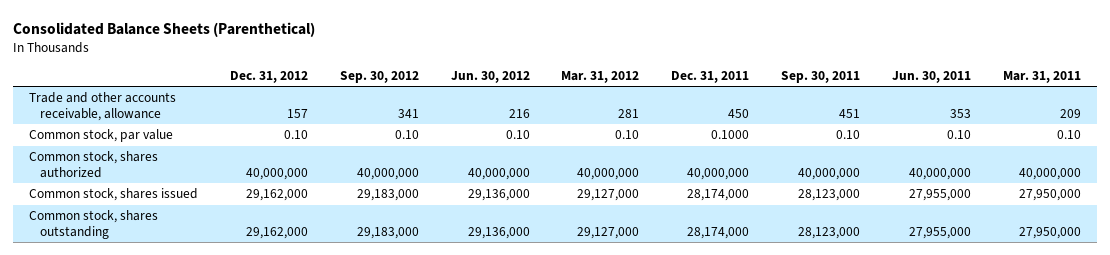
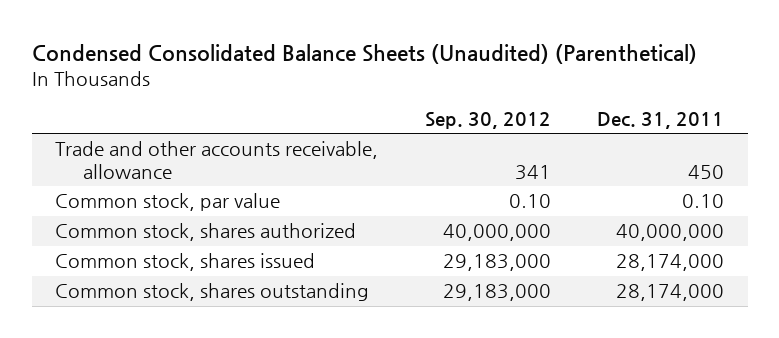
- Consolidated Balance Sheets (Parenthetical)
+ Condensed Consolidated Balance Sheets (Unaudited) (Parenthetical)
- | Dec. 31, 2012 | Sep. 30, 2012 | Jun. 30, 2012 | Mar. 31, 2012 | Dec. 31, 2011 | Sep. 30, 2011 | Jun. 30, 2011 | Mar. 31, 2011
+ | Sep. 30, 2012 | Dec. 31, 2011
- Common stock, par value | 0.10 | 0.10 | 0.10 | 0.10 | 0.1000 | 0.10 | 0.10 | 0.10
+ Common stock, par value | 0.10 | 0.10

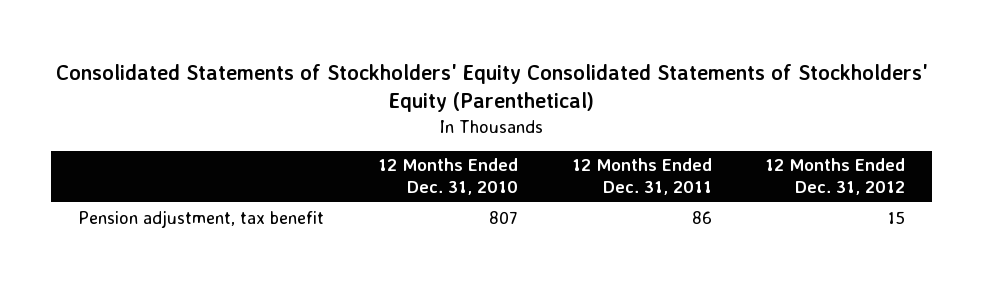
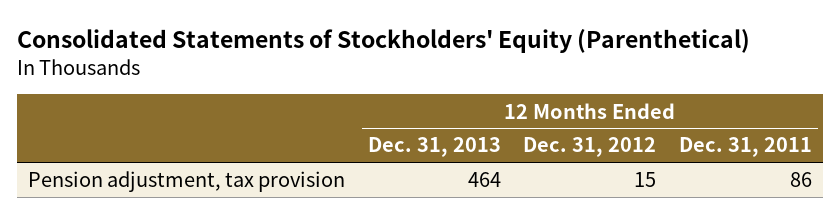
- Consolidated Statements of Stockholders' Equity Consolidated Statements of Stockholders' Equity (Parenthetical)
+ Consolidated Statements of Stockholders' Equity (Parenthetical)
- | 12 Months Ended Dec. 31, 2010 | 12 Months Ended Dec. 31, 2011 | 12 Months Ended Dec. 31, 2012
+ | 12 Months Ended Dec. 31, 2013 | 12 Months Ended Dec. 31, 2012 | 12 Months Ended Dec. 31, 2011
- Pension adjustment, tax benefit | 807 | 86 | 15
+ Pension adjustment, tax provision | 464 | 15 | 86

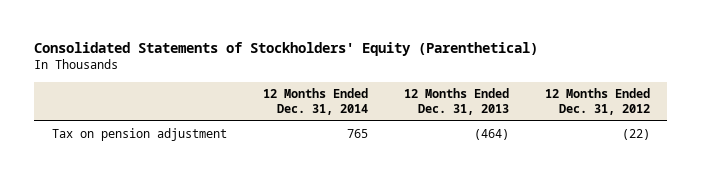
- | 12 Months Ended Dec. 31, 2013 | 12 Months Ended Dec. 31, 2012 | 12 Months Ended Dec. 31, 2011
+ | 12 Months Ended Dec. 31, 2014 | 12 Months Ended Dec. 31, 2013 | 12 Months Ended Dec. 31, 2012
- Pension adjustment, tax provision | 464 | 15 | 86
+ Tax on pension adjustment | 765 | (464) | (22)

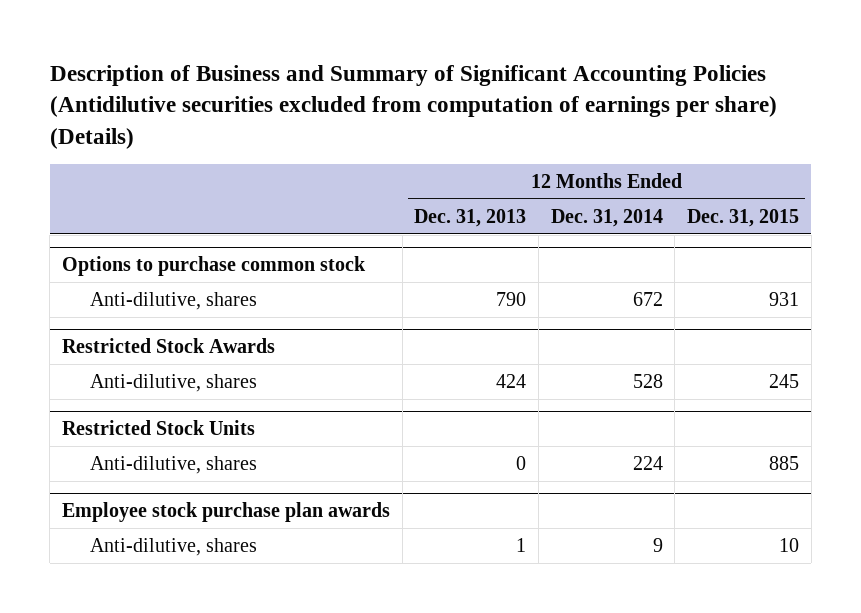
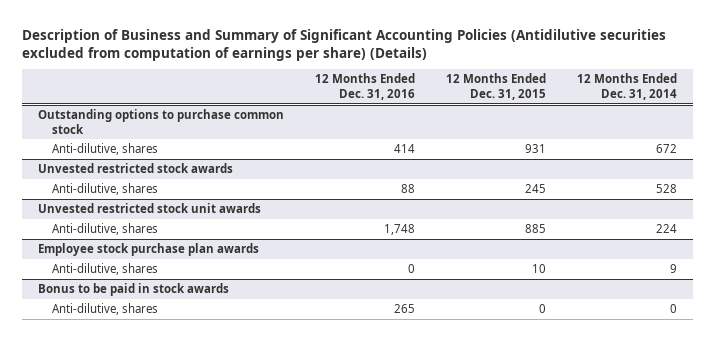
- | 12 Months Ended Dec. 31, 2013 | 12 Months Ended Dec. 31, 2014 | 12 Months Ended Dec. 31, 2015
+ | 12 Months Ended Dec. 31, 2016 | 12 Months Ended Dec. 31, 2015 | 12 Months Ended Dec. 31, 2014
- Options to purchase common stock
+ Outstanding options to purchase common stock
- Restricted Stock Awards
+ Unvested restricted stock awards
- Restricted Stock Units
+ Unvested restricted stock unit awards
+ Bonus to be paid in stock awards
+ Anti-dilutive, shares | 265 | 0 | 0

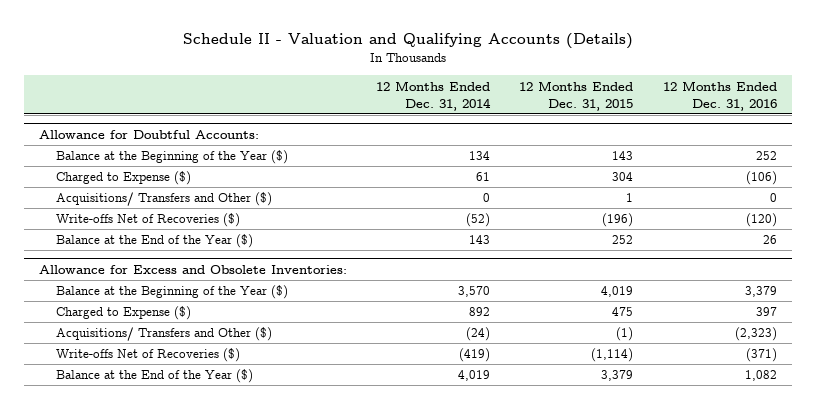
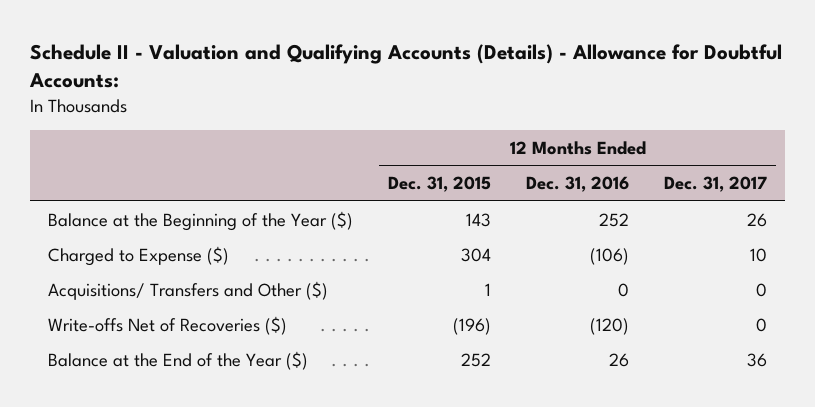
- Schedule II - Valuation and Qualifying Accounts (Details)
+ Schedule II - Valuation and Qualifying Accounts (Details) - Allowance for Doubtful Accounts:
- | 12 Months Ended Dec. 31, 2014 | 12 Months Ended Dec. 31, 2015 | 12 Months Ended Dec. 31, 2016
+ | 12 Months Ended Dec. 31, 2015 | 12 Months Ended Dec. 31, 2016 | 12 Months Ended Dec. 31, 2017
- Allowance for Doubtful Accounts:
- Allowance for Excess and Obsolete Inventories:
- Balance at the Beginning of the Year ($) | 3,570 | 4,019 | 3,379
- Charged to Expense ($) | 892 | 475 | 397
- Acquisitions/ Transfers and Other ($) | (24) | (1) | (2,323)
- Write-offs Net of Recoveries ($) | (419) | (1,114) | (371)
- Balance at the End of the Year ($) | 4,019 | 3,379 | 1,082

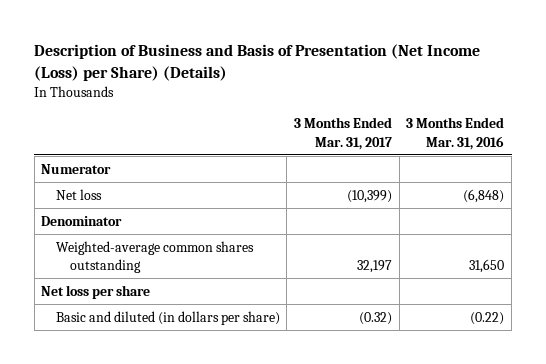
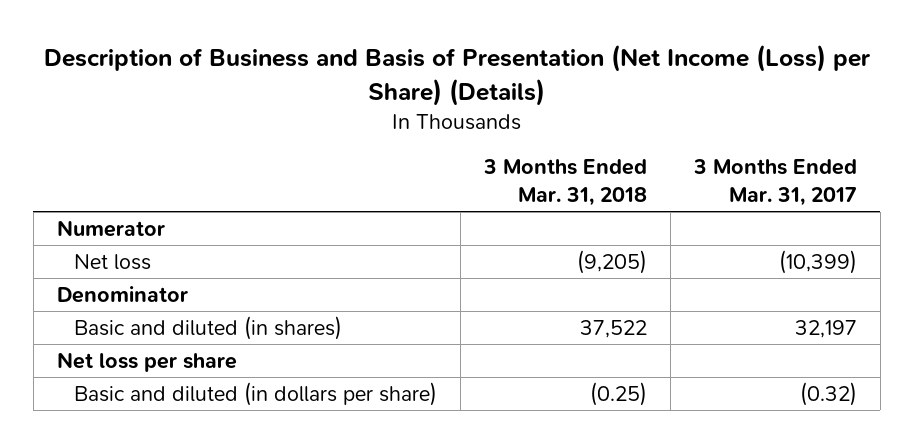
- | 3 Months Ended Mar. 31, 2017 | 3 Months Ended Mar. 31, 2016
+ | 3 Months Ended Mar. 31, 2018 | 3 Months Ended Mar. 31, 2017
- Weighted-average common shares outstanding | 32,197 | 31,650
+ Basic and diluted (in shares) | 37,522 | 32,197

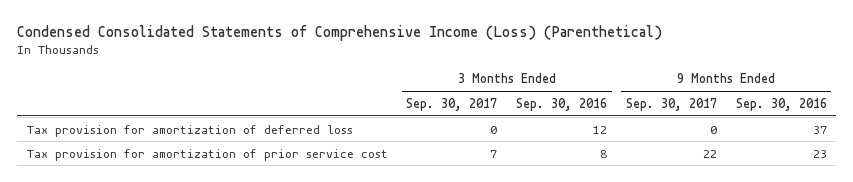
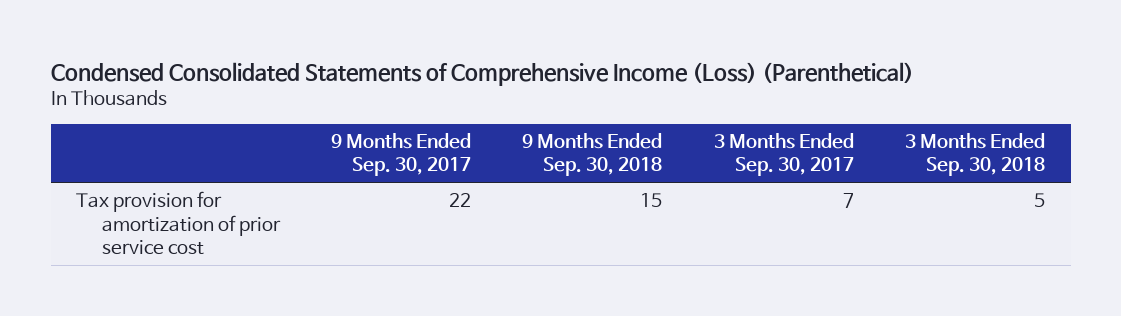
- | 3 Months Ended Sep. 30, 2017 | 3 Months Ended Sep. 30, 2016 | 9 Months Ended Sep. 30, 2017 | 9 Months Ended Sep. 30, 2016
+ | 9 Months Ended Sep. 30, 2017 | 9 Months Ended Sep. 30, 2018 | 3 Months Ended Sep. 30, 2017 | 3 Months Ended Sep. 30, 2018
- Tax provision for amortization of deferred loss | 0 | 12 | 0 | 37

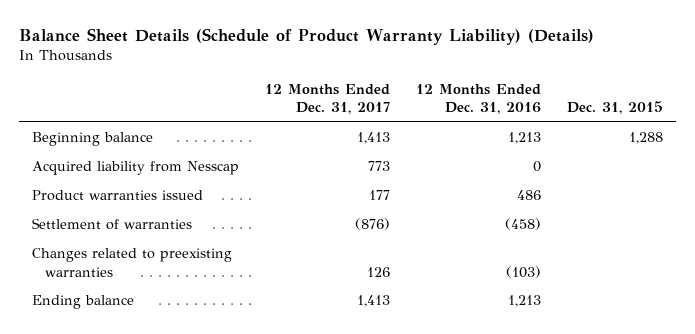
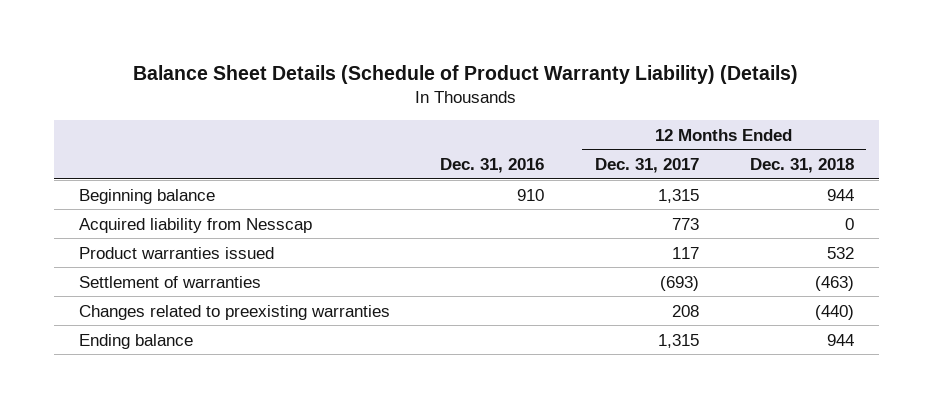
- | 12 Months Ended Dec. 31, 2017 | 12 Months Ended Dec. 31, 2016 | Dec. 31, 2015
+ | Dec. 31, 2016 | 12 Months Ended Dec. 31, 2017 | 12 Months Ended Dec. 31, 2018
- Beginning balance | 1,413 | 1,213 | 1,288
+ Beginning balance | 910 | 1,315 | 944
- Product warranties issued | 177 | 486 |
- Settlement of warranties | (876) | (458) |
- Changes related to preexisting warranties | 126 | (103) |
- Ending balance | 1,413 | 1,213 |
+ Product warranties issued | | 117 | 532
+ Settlement of warranties | | (693) | (463)
+ Changes related to preexisting warranties | | 208 | (440)
+ Ending balance | | 1,315 | 944

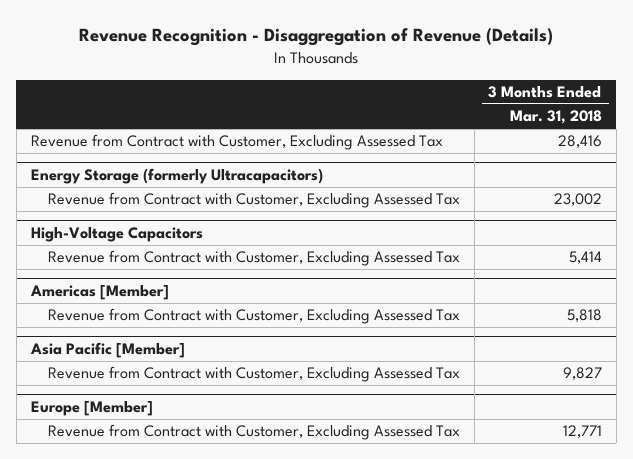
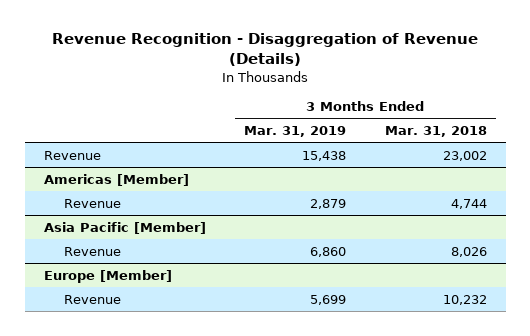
- | 3 Months Ended Mar. 31, 2018
+ | 3 Months Ended Mar. 31, 2019 | 3 Months Ended Mar. 31, 2018
- Revenue from Contract with Customer, Excluding Assessed Tax | 28,416
- Energy Storage (formerly Ultracapacitors)
- Revenue from Contract with Customer, Excluding Assessed Tax | 23,002
- High-Voltage Capacitors
- Revenue from Contract with Customer, Excluding Assessed Tax | 5,414
+ Revenue | 15,438 | 23,002
@ Americas [Member]
- Revenue from Contract with Customer, Excluding Assessed Tax | 5,818
+ Revenue | 2,879 | 4,744
@ Asia Pacific [Member]
- Revenue from Contract with Customer, Excluding Assessed Tax | 9,827
+ Revenue | 6,860 | 8,026
@ Europe [Member]
- Revenue from Contract with Customer, Excluding Assessed Tax | 12,771
+ Revenue | 5,699 | 10,232

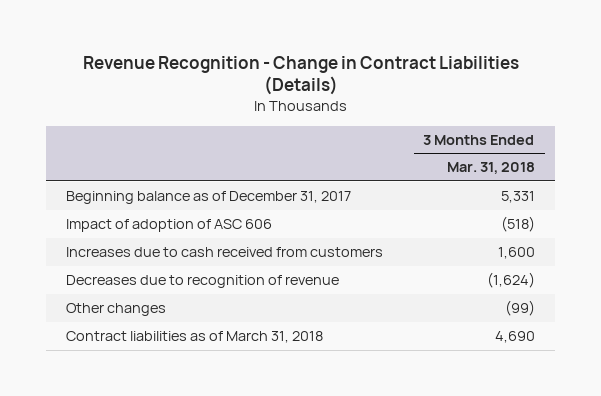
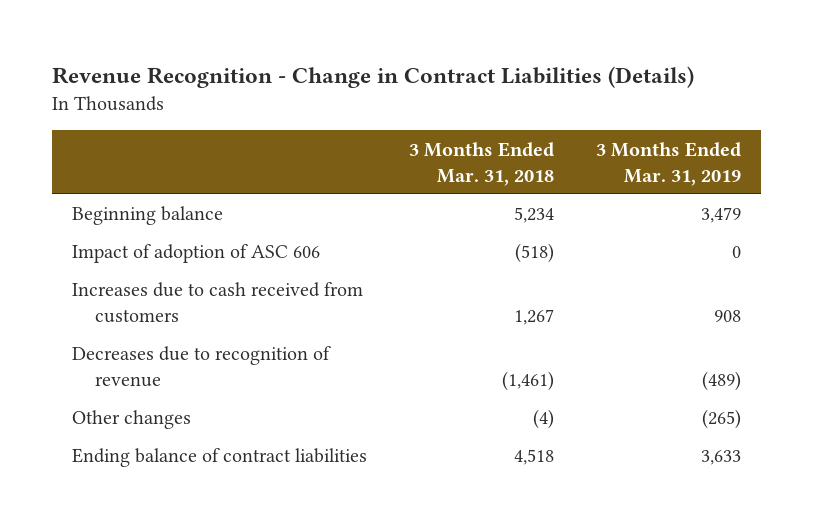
- | 3 Months Ended Mar. 31, 2018
+ | 3 Months Ended Mar. 31, 2018 | 3 Months Ended Mar. 31, 2019
- Beginning balance as of December 31, 2017 | 5,331
+ Beginning balance | 5,234 | 3,479
- Increases due to cash received from customers | 1,600
- Decreases due to recognition of revenue | (1,624)
- Other changes | (99)
- Contract liabilities as of March 31, 2018 | 4,690
+ Increases due to cash received from customers | 1,267 | 908
+ Decreases due to recognition of revenue | (1,461) | (489)
+ Other changes | (4) | (265)
+ Ending balance of contract liabilities | 4,518 | 3,633

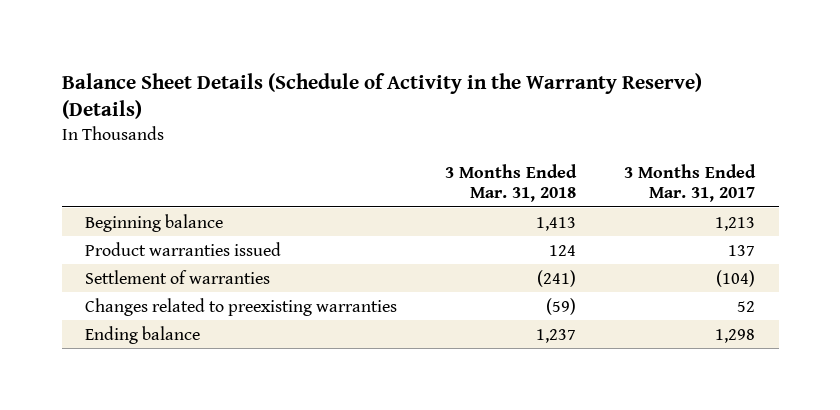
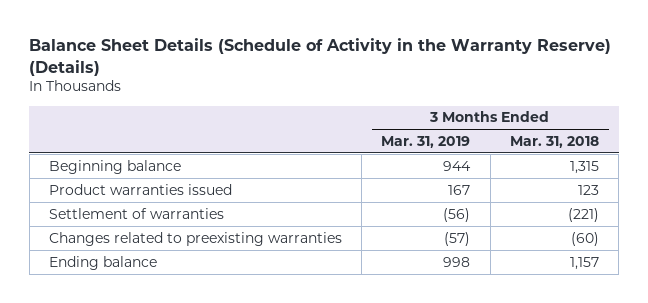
- | 3 Months Ended Mar. 31, 2018 | 3 Months Ended Mar. 31, 2017
+ | 3 Months Ended Mar. 31, 2019 | 3 Months Ended Mar. 31, 2018
- Beginning balance | 1,413 | 1,213
- Product warranties issued | 124 | 137
- Settlement of warranties | (241) | (104)
- Changes related to preexisting warranties | (59) | 52
- Ending balance | 1,237 | 1,298
+ Beginning balance | 944 | 1,315
+ Product warranties issued | 167 | 123
+ Settlement of warranties | (56) | (221)
+ Changes related to preexisting warranties | (57) | (60)
+ Ending balance | 998 | 1,157

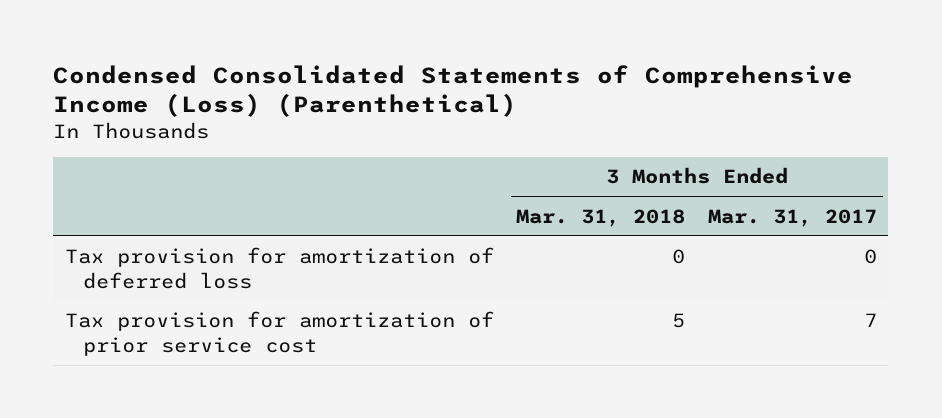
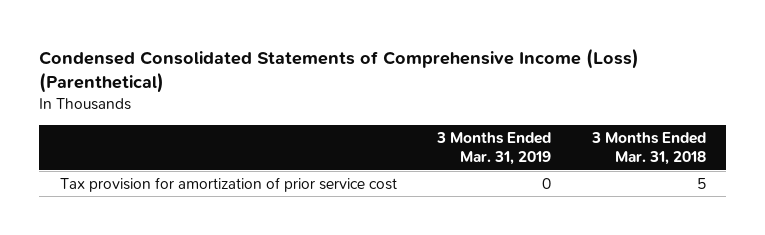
- | 3 Months Ended Mar. 31, 2018 | 3 Months Ended Mar. 31, 2017
+ | 3 Months Ended Mar. 31, 2019 | 3 Months Ended Mar. 31, 2018
- Tax provision for amortization of deferred loss | 0 | 0

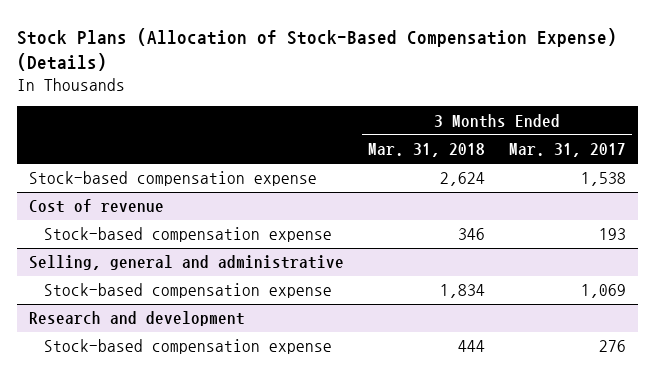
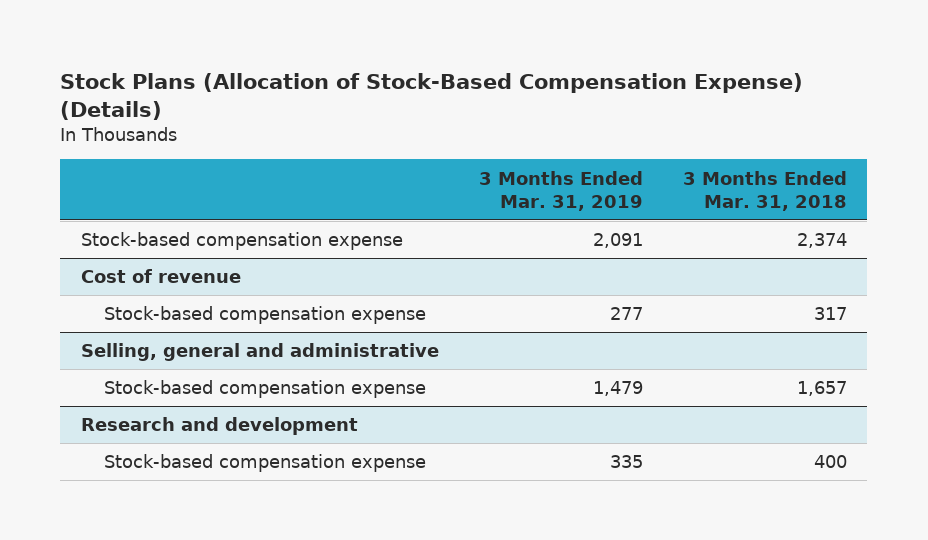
- | 3 Months Ended Mar. 31, 2018 | 3 Months Ended Mar. 31, 2017
+ | 3 Months Ended Mar. 31, 2019 | 3 Months Ended Mar. 31, 2018
- Stock-based compensation expense | 2,624 | 1,538
+ Stock-based compensation expense | 2,091 | 2,374
@ Cost of revenue
- Stock-based compensation expense | 346 | 193
+ Stock-based compensation expense | 277 | 317
@ Selling, general and administrative
- Stock-based compensation expense | 1,834 | 1,069
+ Stock-based compensation expense | 1,479 | 1,657
@ Research and development
- Stock-based compensation expense | 444 | 276
+ Stock-based compensation expense | 335 | 400

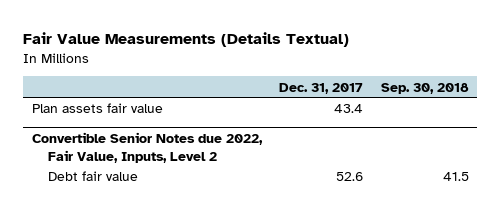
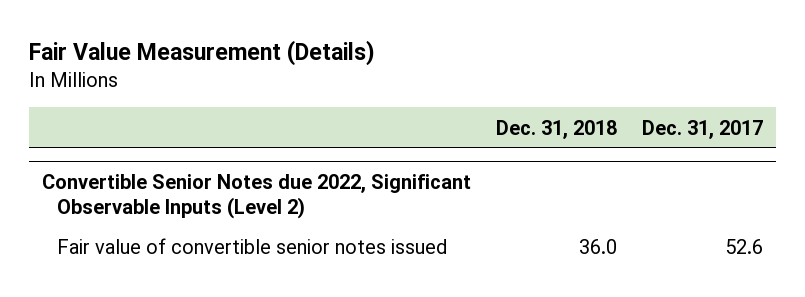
- Fair Value Measurements (Details Textual)
+ Fair Value Measurement (Details)
- | Dec. 31, 2017 | Sep. 30, 2018
+ | Dec. 31, 2018 | Dec. 31, 2017
- Plan assets fair value | 43.4 |
- Convertible Senior Notes due 2022, Fair Value, Inputs, Level 2
- Debt fair value | 52.6 | 41.5
+ Convertible Senior Notes due 2022, Significant Observable Inputs (Level 2)
+ Fair value of convertible senior notes issued | 36.0 | 52.6

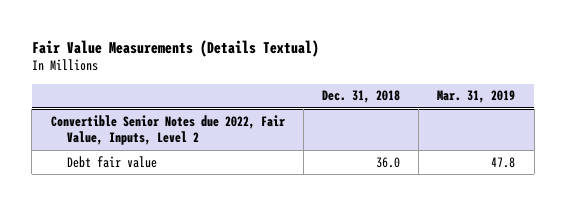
- Fair Value Measurement (Details)
+ Fair Value Measurements (Details Textual)
- | Dec. 31, 2018 | Dec. 31, 2017
+ | Dec. 31, 2018 | Mar. 31, 2019
- Convertible Senior Notes due 2022, Significant Observable Inputs (Level 2)
- Fair value of convertible senior notes issued | 36.0 | 52.6
+ Convertible Senior Notes due 2022, Fair Value, Inputs, Level 2
+ Debt fair value | 36.0 | 47.8

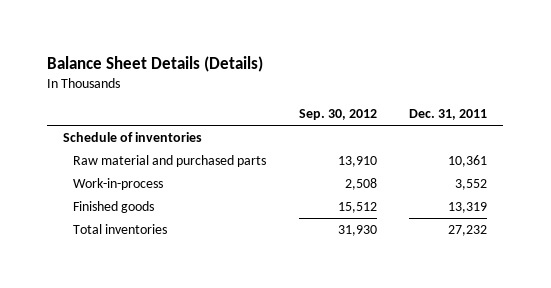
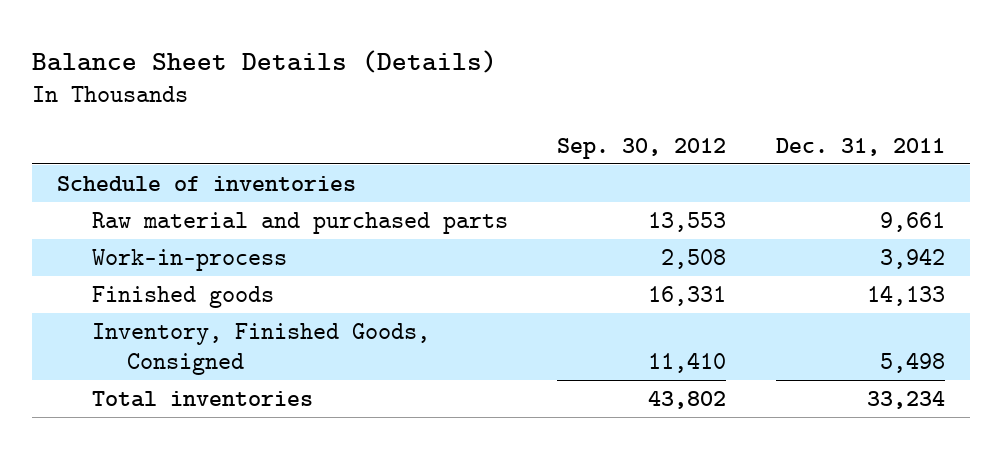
- Raw material and purchased parts | 13,910 | 10,361
- Work-in-process | 2,508 | 3,552
- Finished goods | 15,512 | 13,319
- Total inventories | 31,930 | 27,232
+ Raw material and purchased parts | 13,553 | 9,661
+ Work-in-process | 2,508 | 3,942
+ Finished goods | 16,331 | 14,133
+ Inventory, Finished Goods, Consigned | 11,410 | 5,498
+ Total inventories | 43,802 | 33,234

